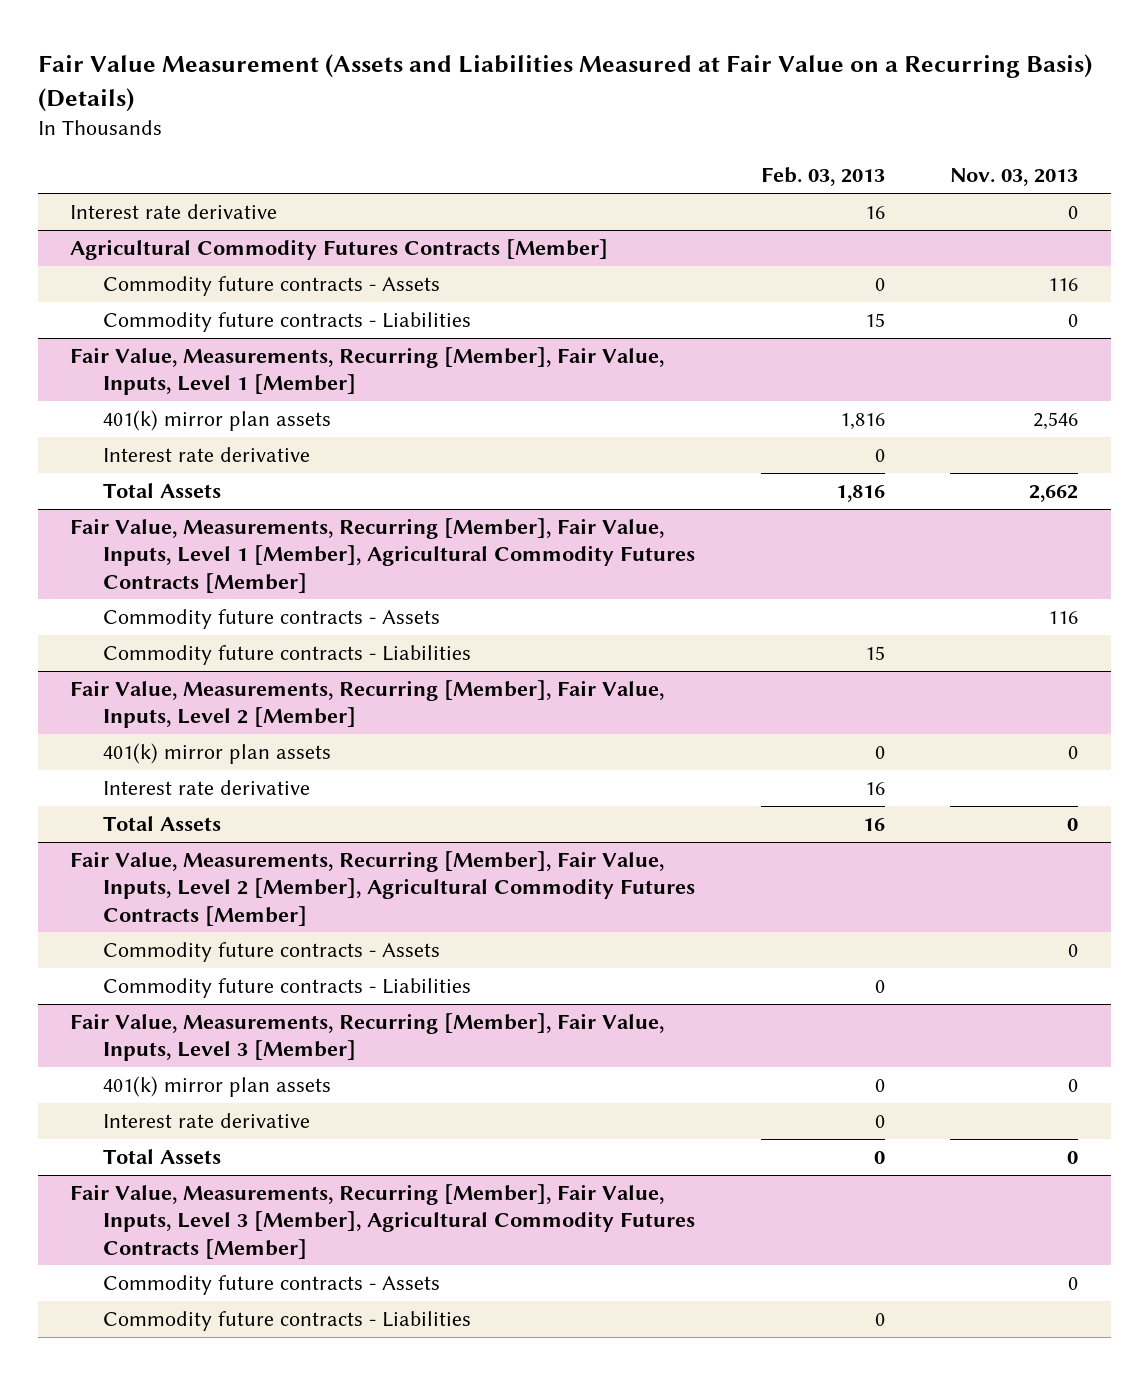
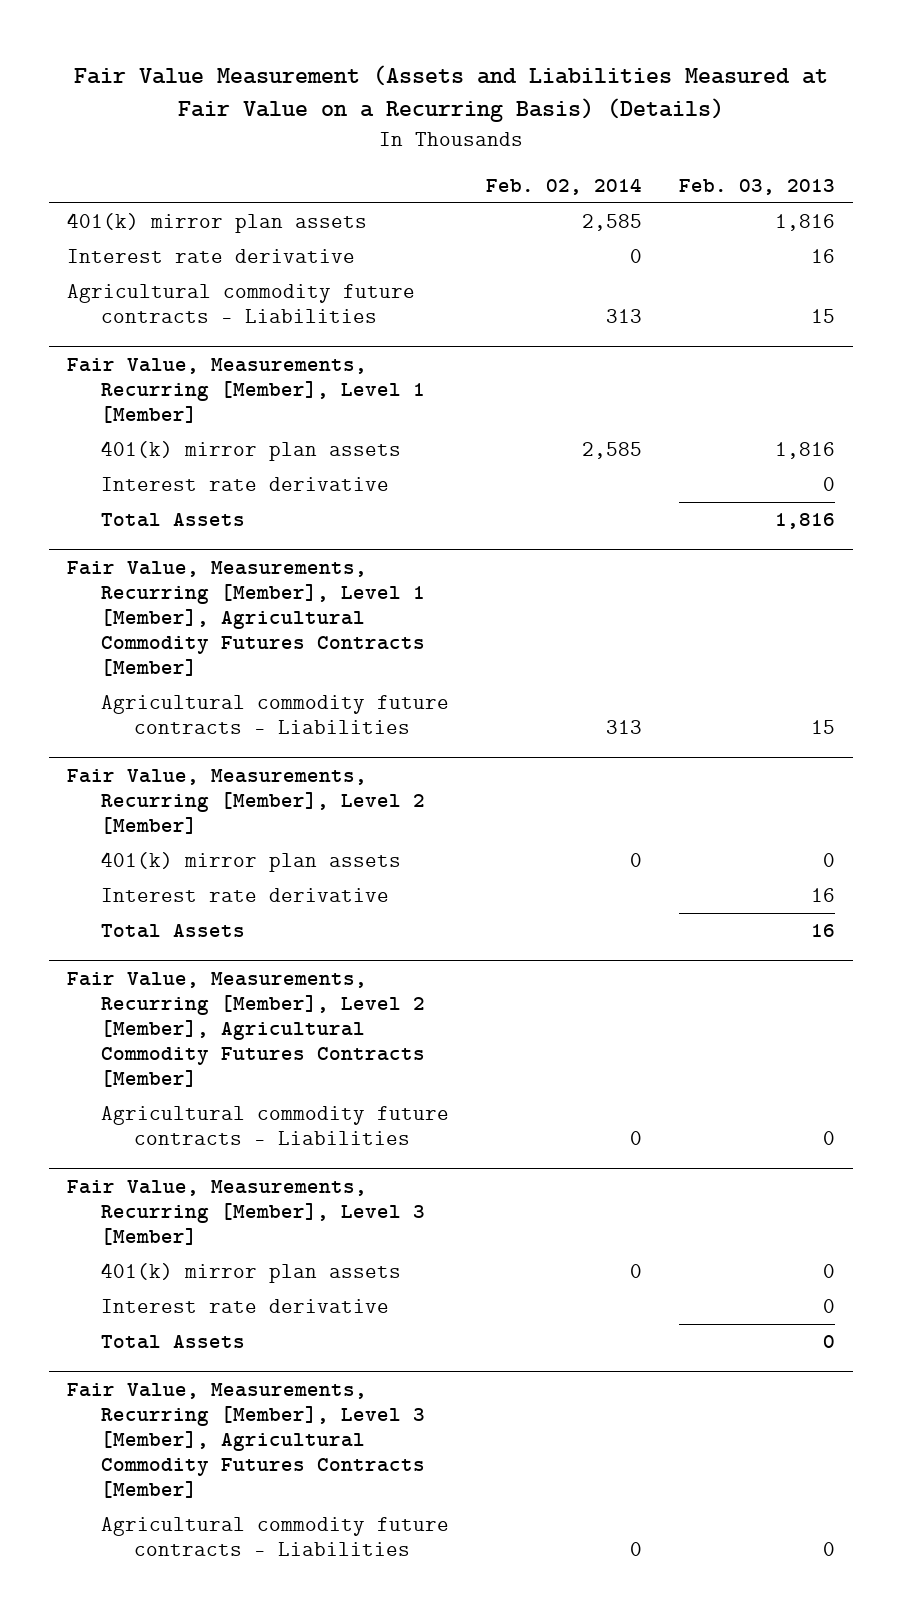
- | Feb. 03, 2013 | Nov. 03, 2013
+ | Feb. 02, 2014 | Feb. 03, 2013
+ 401(k) mirror plan assets | 2,585 | 1,816
- Agricultural Commodity Futures Contracts [Member]
- Commodity future contracts - Assets | 0 | 116
- Commodity future contracts - Liabilities | 15 | 0
- Fair Value, Measurements, Recurring [Member], Fair Value, Inputs, Level 1 [Member]
+ Agricultural commodity future contracts - Liabilities | 313 | 15
+ Fair Value, Measurements, Recurring [Member], Level 1 [Member]
- Fair Value, Measurements, Recurring [Member], Fair Value, Inputs, Level 1 [Member], Agricultural Commodity Futures Contracts [Member]
- Commodity future contracts - Assets | | 116
- Commodity future contracts - Liabilities | 15 |
- Fair Value, Measurements, Recurring [Member], Fair Value, Inputs, Level 2 [Member]
+ Fair Value, Measurements, Recurring [Member], Level 1 [Member], Agricultural Commodity Futures Contracts [Member]
+ Agricultural commodity future contracts - Liabilities | 313 | 15
+ Fair Value, Measurements, Recurring [Member], Level 2 [Member]
- Fair Value, Measurements, Recurring [Member], Fair Value, Inputs, Level 2 [Member], Agricultural Commodity Futures Contracts [Member]
- Commodity future contracts - Assets | | 0
- Commodity future contracts - Liabilities | 0 |
- Fair Value, Measurements, Recurring [Member], Fair Value, Inputs, Level 3 [Member]
+ Fair Value, Measurements, Recurring [Member], Level 2 [Member], Agricultural Commodity Futures Contracts [Member]
+ Agricultural commodity future contracts - Liabilities | 0 | 0
+ Fair Value, Measurements, Recurring [Member], Level 3 [Member]
- Fair Value, Measurements, Recurring [Member], Fair Value, Inputs, Level 3 [Member], Agricultural Commodity Futures Contracts [Member]
- Commodity future contracts - Assets | | 0
- Commodity future contracts - Liabilities | 0 |
+ Fair Value, Measurements, Recurring [Member], Level 3 [Member], Agricultural Commodity Futures Contracts [Member]
+ Agricultural commodity future contracts - Liabilities | 0 | 0

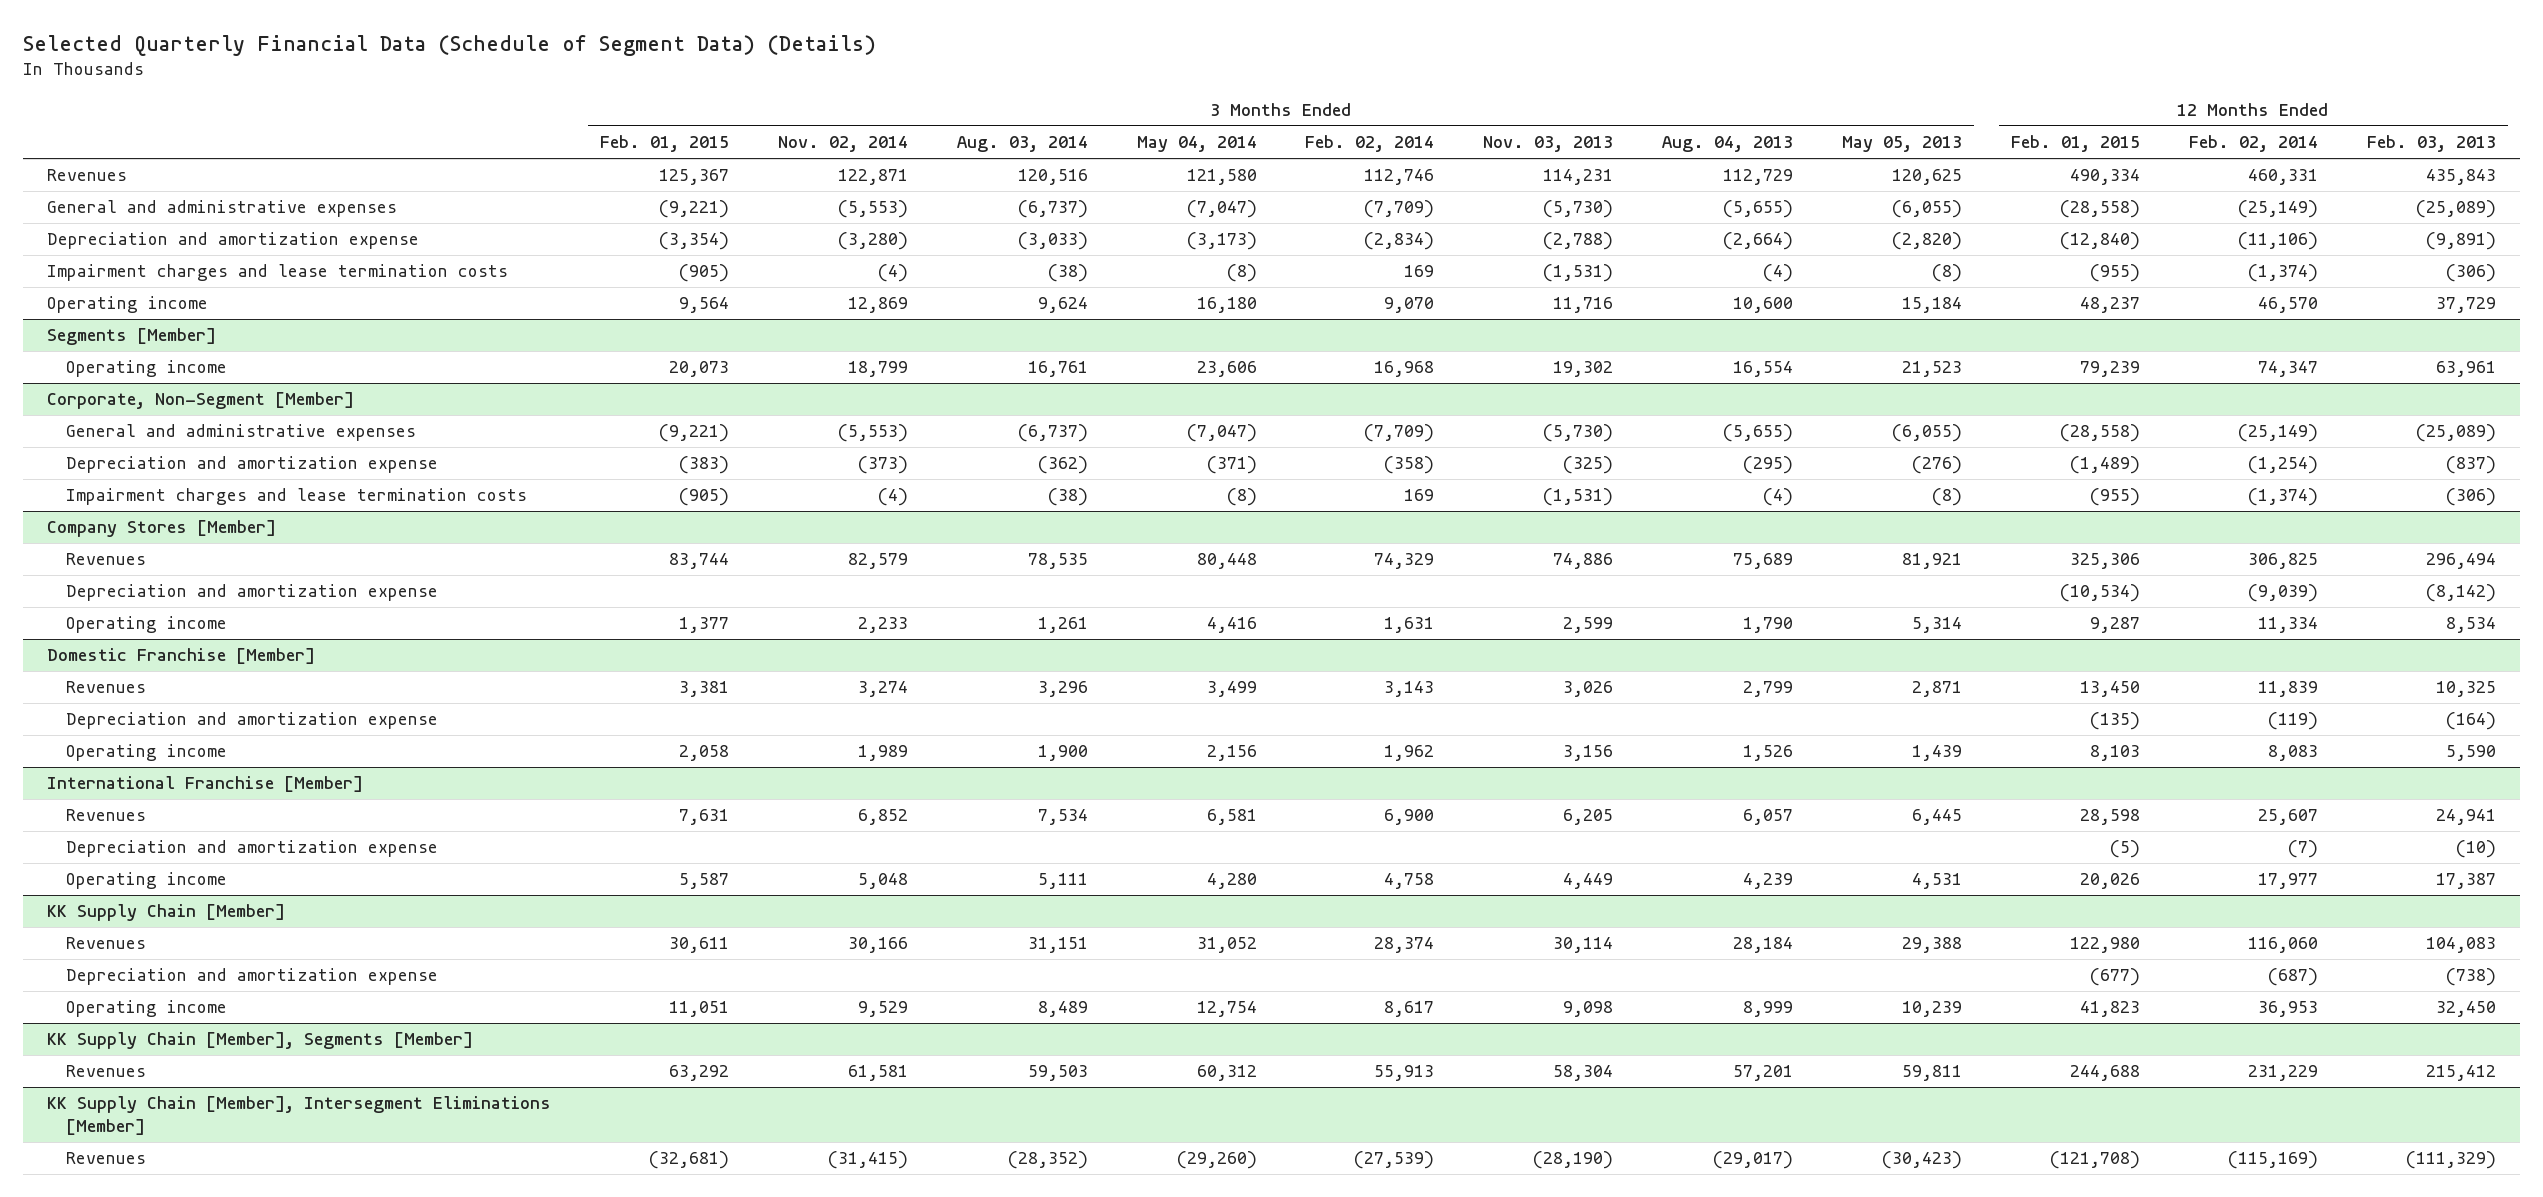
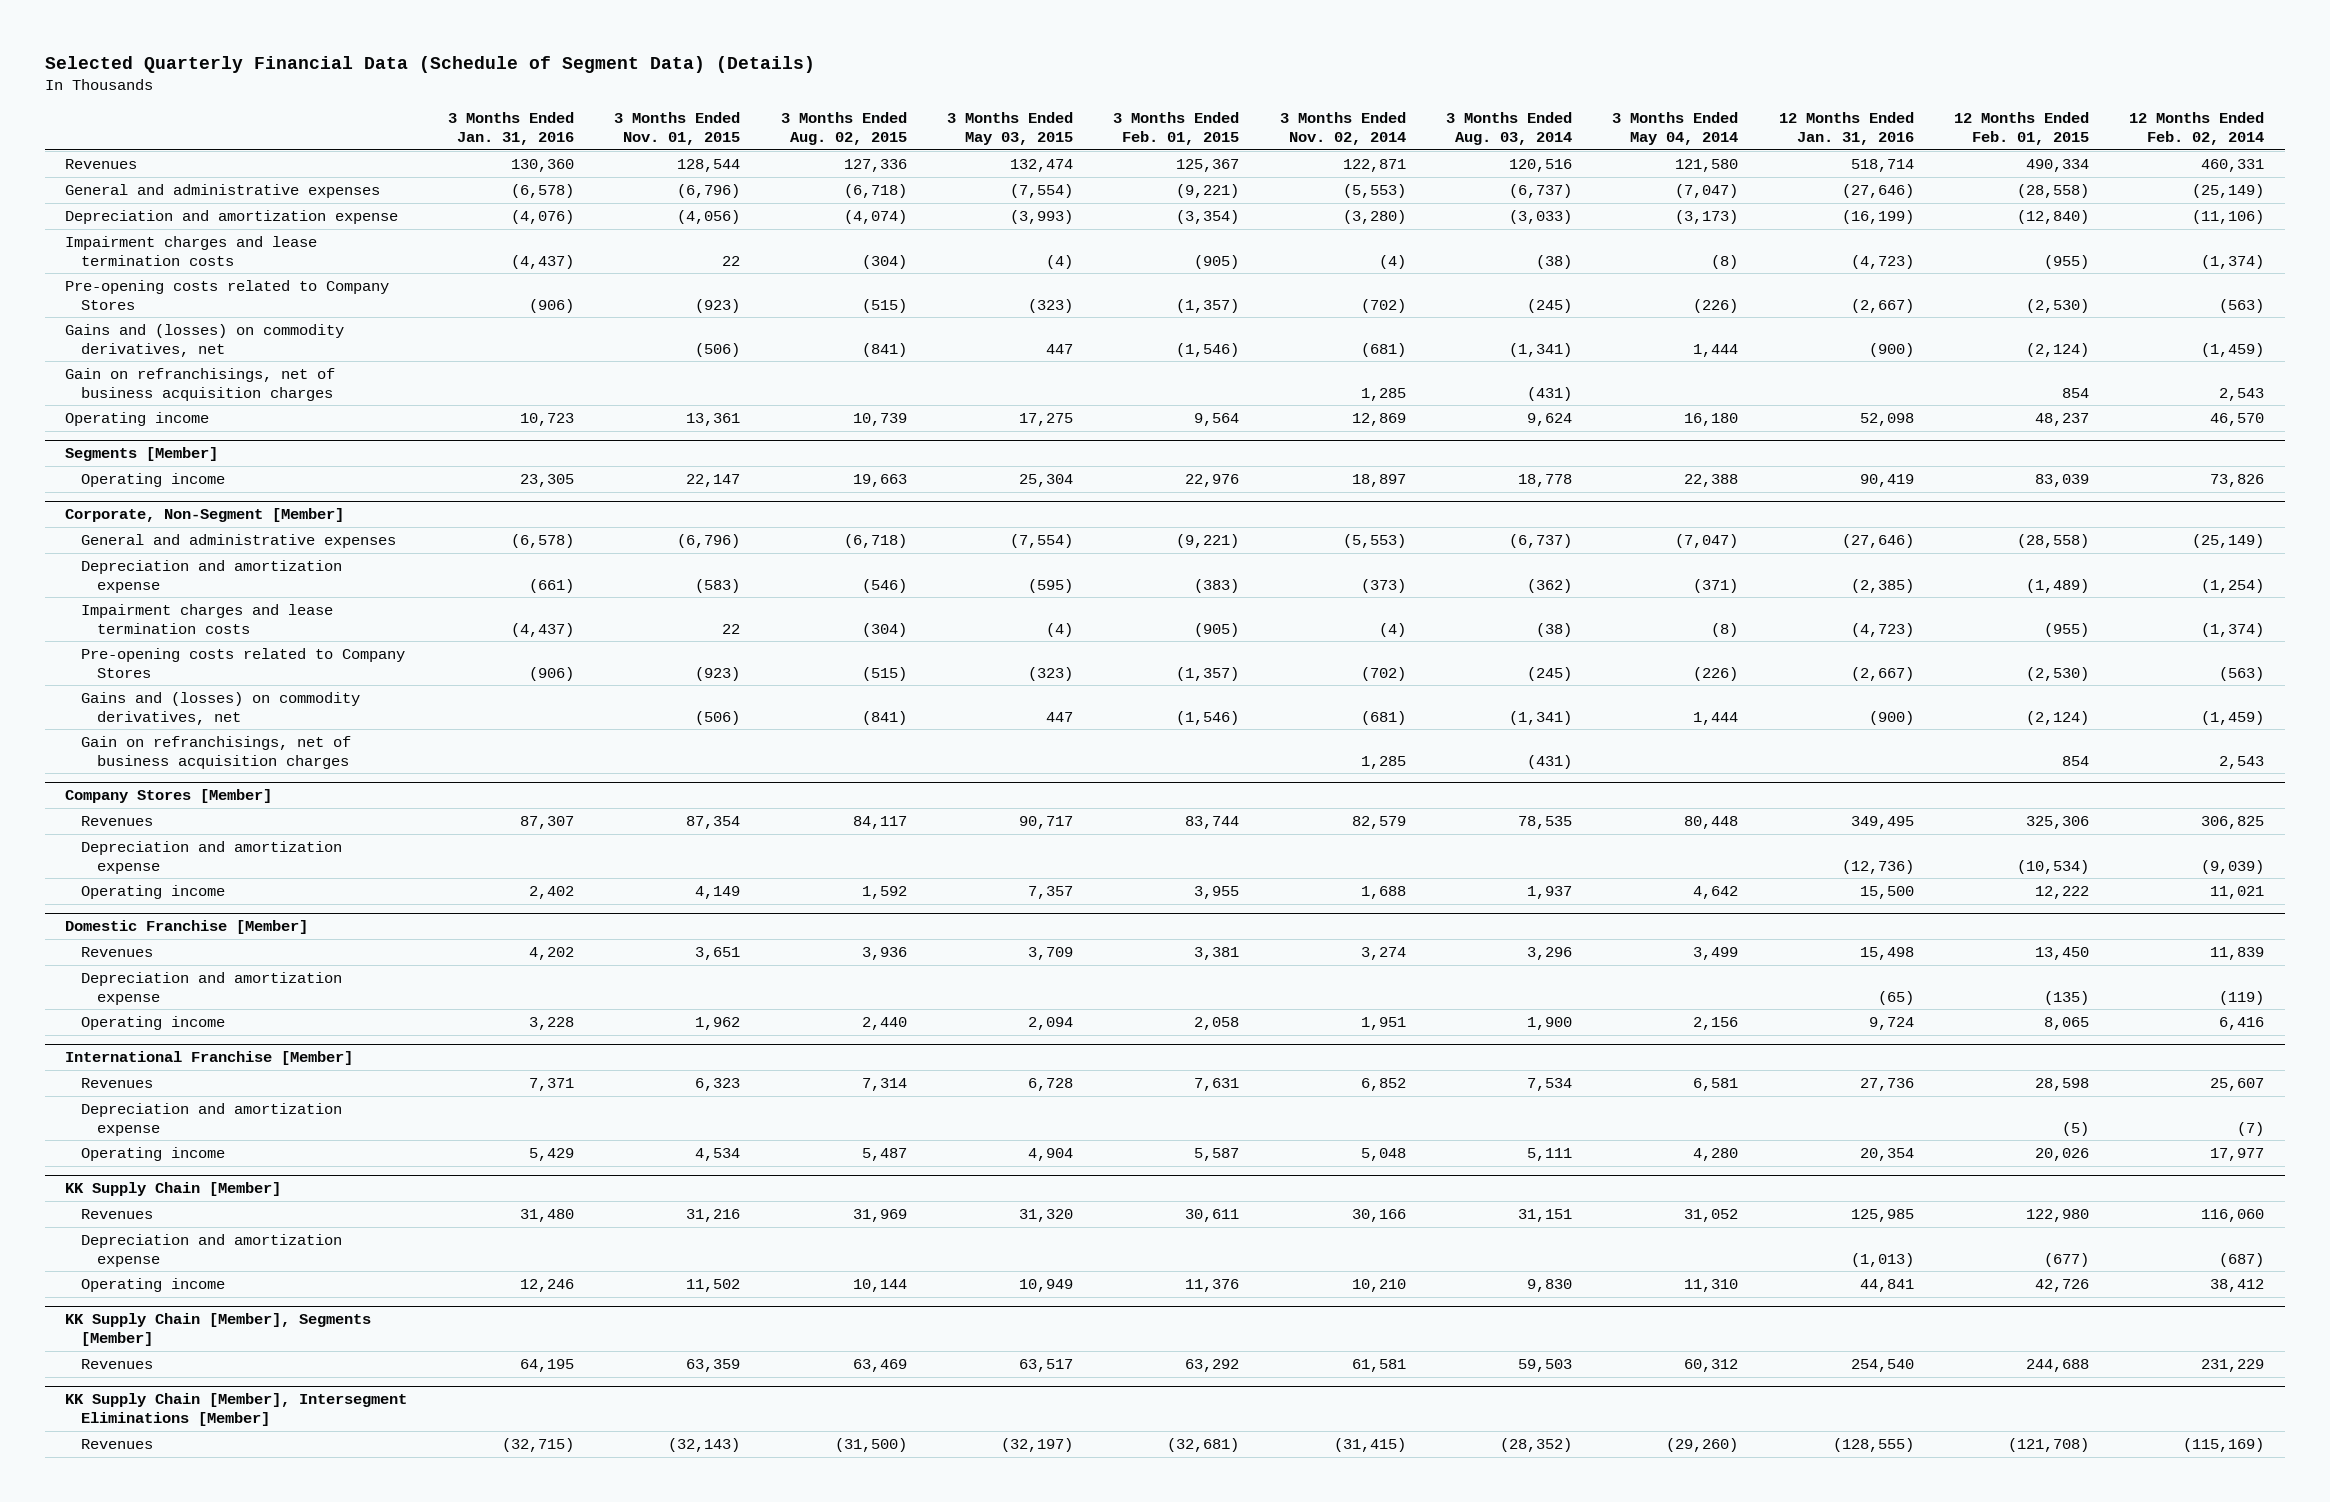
- | 3 Months Ended Feb. 01, 2015 | 3 Months Ended Nov. 02, 2014 | 3 Months Ended Aug. 03, 2014 | 3 Months Ended May 04, 2014 | 3 Months Ended Feb. 02, 2014 | 3 Months Ended Nov. 03, 2013 | 3 Months Ended Aug. 04, 2013 | 3 Months Ended May 05, 2013 | 12 Months Ended Feb. 01, 2015 | 12 Months Ended Feb. 02, 2014 | 12 Months Ended Feb. 03, 2013
+ | 3 Months Ended Jan. 31, 2016 | 3 Months Ended Nov. 01, 2015 | 3 Months Ended Aug. 02, 2015 | 3 Months Ended May 03, 2015 | 3 Months Ended Feb. 01, 2015 | 3 Months Ended Nov. 02, 2014 | 3 Months Ended Aug. 03, 2014 | 3 Months Ended May 04, 2014 | 12 Months Ended Jan. 31, 2016 | 12 Months Ended Feb. 01, 2015 | 12 Months Ended Feb. 02, 2014
+ Pre-opening costs related to Company Stores | (906) | (923) | (515) | (323) | (1,357) | (702) | (245) | (226) | (2,667) | (2,530) | (563)
+ Gains and (losses) on commodity derivatives, net | | (506) | (841) | 447 | (1,546) | (681) | (1,341) | 1,444 | (900) | (2,124) | (1,459)
+ Gain on refranchisings, net of business acquisition charges | | | | | | 1,285 | (431) | | | 854 | 2,543
@ Segments [Member]
- Operating income | 20,073 | 18,799 | 16,761 | 23,606 | 16,968 | 19,302 | 16,554 | 21,523 | 79,239 | 74,347 | 63,961
+ Operating income | 23,305 | 22,147 | 19,663 | 25,304 | 22,976 | 18,897 | 18,778 | 22,388 | 90,419 | 83,039 | 73,826
@ Corporate, Non-Segment [Member]
+ Pre-opening costs related to Company Stores | (906) | (923) | (515) | (323) | (1,357) | (702) | (245) | (226) | (2,667) | (2,530) | (563)
+ Gains and (losses) on commodity derivatives, net | | (506) | (841) | 447 | (1,546) | (681) | (1,341) | 1,444 | (900) | (2,124) | (1,459)
+ Gain on refranchisings, net of business acquisition charges | | | | | | 1,285 | (431) | | | 854 | 2,543
@ Company Stores [Member]
- Operating income | 1,377 | 2,233 | 1,261 | 4,416 | 1,631 | 2,599 | 1,790 | 5,314 | 9,287 | 11,334 | 8,534
+ Operating income | 2,402 | 4,149 | 1,592 | 7,357 | 3,955 | 1,688 | 1,937 | 4,642 | 15,500 | 12,222 | 11,021
@ Domestic Franchise [Member]
- Operating income | 2,058 | 1,989 | 1,900 | 2,156 | 1,962 | 3,156 | 1,526 | 1,439 | 8,103 | 8,083 | 5,590
+ Operating income | 3,228 | 1,962 | 2,440 | 2,094 | 2,058 | 1,951 | 1,900 | 2,156 | 9,724 | 8,065 | 6,416
@ KK Supply Chain [Member]
- Operating income | 11,051 | 9,529 | 8,489 | 12,754 | 8,617 | 9,098 | 8,999 | 10,239 | 41,823 | 36,953 | 32,450
+ Operating income | 12,246 | 11,502 | 10,144 | 10,949 | 11,376 | 10,210 | 9,830 | 11,310 | 44,841 | 42,726 | 38,412

